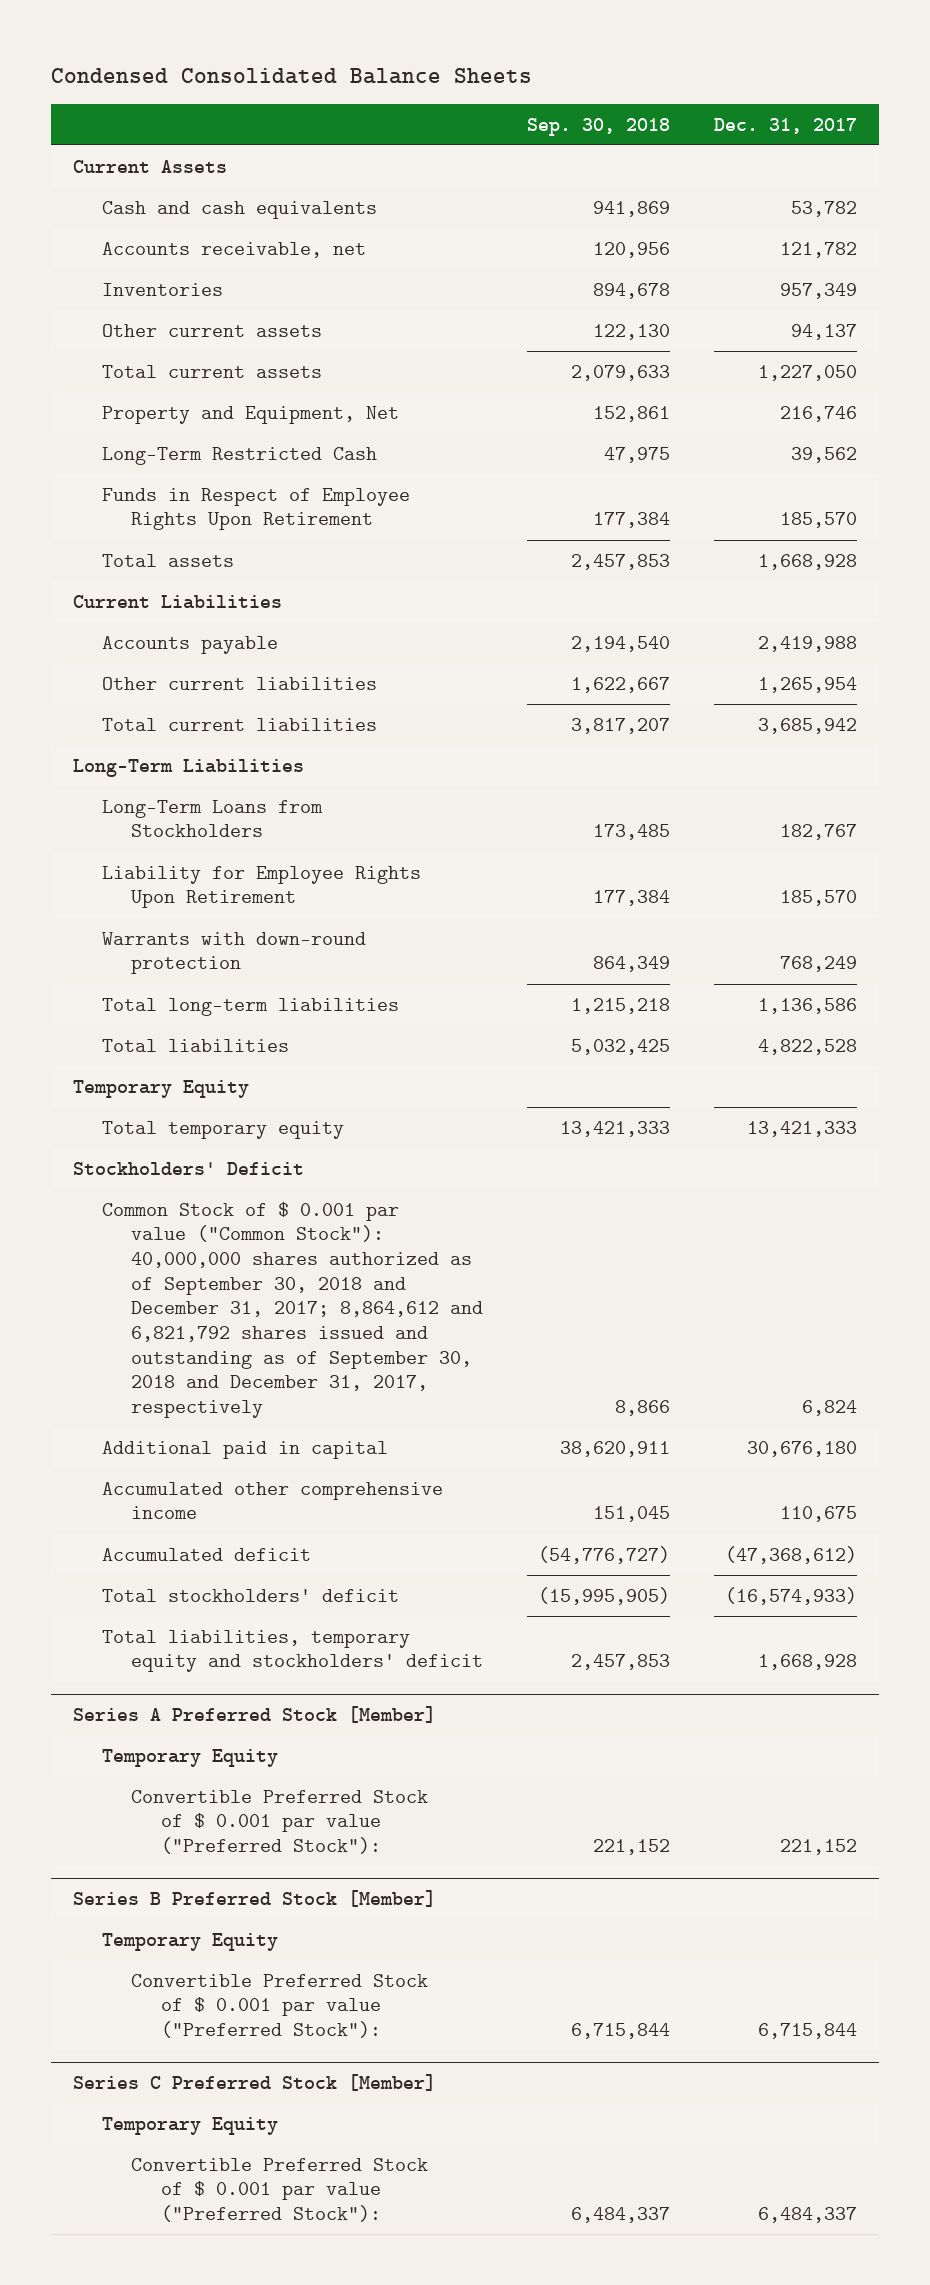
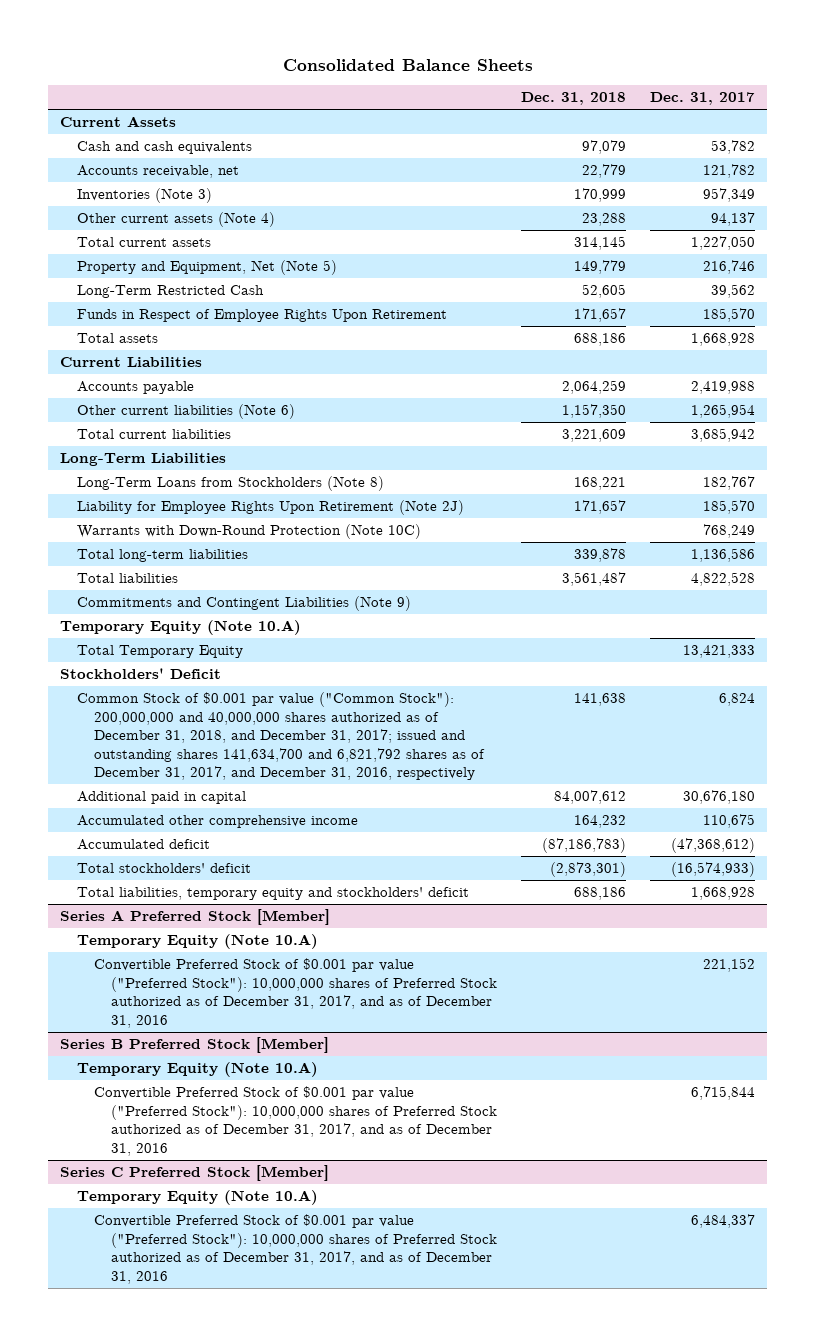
- Condensed Consolidated Balance Sheets
+ Consolidated Balance Sheets
- | Sep. 30, 2018 | Dec. 31, 2017
+ | Dec. 31, 2018 | Dec. 31, 2017
- Inventories | 894,678 | 957,349
- Other current assets | 122,130 | 94,137
+ Inventories (Note 3) | 170,999 | 957,349
+ Other current assets (Note 4) | 23,288 | 94,137
- Property and Equipment, Net | 152,861 | 216,746
+ Property and Equipment, Net (Note 5) | 149,779 | 216,746
- Other current liabilities | 1,622,667 | 1,265,954
+ Other current liabilities (Note 6) | 1,157,350 | 1,265,954
- Long-Term Loans from Stockholders | 173,485 | 182,767
- Liability for Employee Rights Upon Retirement | 177,384 | 185,570
- Warrants with down-round protection | 864,349 | 768,249
+ Long-Term Loans from Stockholders (Note 8) | 168,221 | 182,767
+ Liability for Employee Rights Upon Retirement (Note 2J) | 171,657 | 185,570
+ Warrants with Down-Round Protection (Note 10C) | | 768,249
- Temporary Equity
- Total temporary equity | 13,421,333 | 13,421,333
+ Commitments and Contingent Liabilities (Note 9)
+ Temporary Equity (Note 10.A)
+ Total Temporary Equity | | 13,421,333
- Common Stock of $ 0.001 par value ("Common Stock"): 40,000,000 shares authorized as of September 30, 2018 and December 31, 2017; 8,864,612 and 6,821,792 shares issued and outstanding as of September 30, 2018 and December 31, 2017, respectively | 8,866 | 6,824
+ Common Stock of $0.001 par value ("Common Stock"): 200,000,000 and 40,000,000 shares authorized as of December 31, 2018, and December 31, 2017; issued and outstanding shares 141,634,700 and 6,821,792 shares as of December 31, 2017, and December 31, 2016, respectively | 141,638 | 6,824
@ Series A Preferred Stock [Member]
- Temporary Equity
- Convertible Preferred Stock of $ 0.001 par value ("Preferred Stock"): | 221,152 | 221,152
+ Temporary Equity (Note 10.A)
+ Convertible Preferred Stock of $0.001 par value ("Preferred Stock"): 10,000,000 shares of Preferred Stock authorized as of December 31, 2017, and as of December 31, 2016 | | 221,152
@ Series B Preferred Stock [Member]
- Temporary Equity
- Convertible Preferred Stock of $ 0.001 par value ("Preferred Stock"): | 6,715,844 | 6,715,844
+ Temporary Equity (Note 10.A)
+ Convertible Preferred Stock of $0.001 par value ("Preferred Stock"): 10,000,000 shares of Preferred Stock authorized as of December 31, 2017, and as of December 31, 2016 | | 6,715,844
@ Series C Preferred Stock [Member]
- Temporary Equity
- Convertible Preferred Stock of $ 0.001 par value ("Preferred Stock"): | 6,484,337 | 6,484,337
+ Temporary Equity (Note 10.A)
+ Convertible Preferred Stock of $0.001 par value ("Preferred Stock"): 10,000,000 shares of Preferred Stock authorized as of December 31, 2017, and as of December 31, 2016 | | 6,484,337

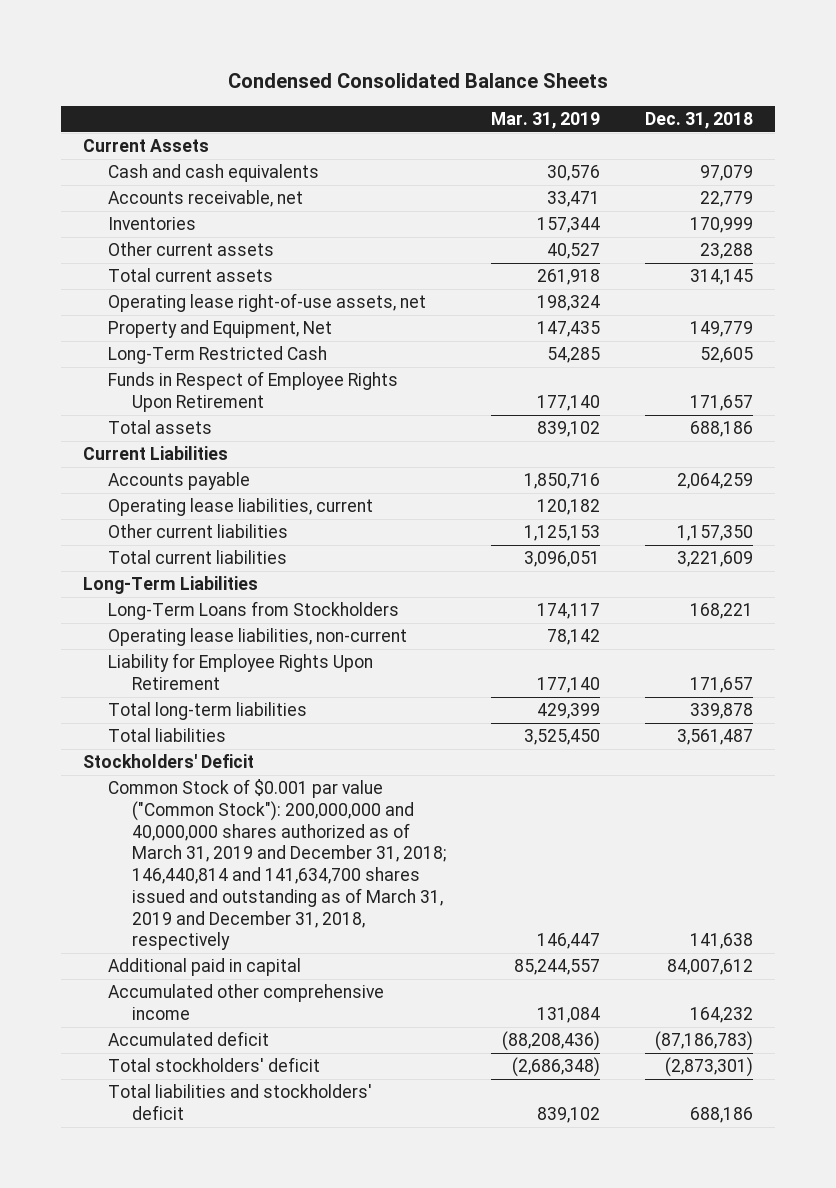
- Consolidated Balance Sheets
+ Condensed Consolidated Balance Sheets
- | Dec. 31, 2018 | Dec. 31, 2017
+ | Mar. 31, 2019 | Dec. 31, 2018
- Inventories (Note 3) | 170,999 | 957,349
- Other current assets (Note 4) | 23,288 | 94,137
+ Inventories | 157,344 | 170,999
+ Other current assets | 40,527 | 23,288
- Property and Equipment, Net (Note 5) | 149,779 | 216,746
+ Operating lease right-of-use assets, net | 198,324 |
+ Property and Equipment, Net | 147,435 | 149,779
- Other current liabilities (Note 6) | 1,157,350 | 1,265,954
+ Operating lease liabilities, current | 120,182 |
+ Other current liabilities | 1,125,153 | 1,157,350
- Long-Term Loans from Stockholders (Note 8) | 168,221 | 182,767
- Liability for Employee Rights Upon Retirement (Note 2J) | 171,657 | 185,570
- Warrants with Down-Round Protection (Note 10C) | | 768,249
+ Long-Term Loans from Stockholders | 174,117 | 168,221
+ Operating lease liabilities, non-current | 78,142 |
+ Liability for Employee Rights Upon Retirement | 177,140 | 171,657
- Commitments and Contingent Liabilities (Note 9)
- Temporary Equity (Note 10.A)
- Total Temporary Equity | | 13,421,333
- Common Stock of $0.001 par value ("Common Stock"): 200,000,000 and 40,000,000 shares authorized as of December 31, 2018, and December 31, 2017; issued and outstanding shares 141,634,700 and 6,821,792 shares as of December 31, 2017, and December 31, 2016, respectively | 141,638 | 6,824
+ Common Stock of $0.001 par value ("Common Stock"): 200,000,000 and 40,000,000 shares authorized as of March 31, 2019 and December 31, 2018; 146,440,814 and 141,634,700 shares issued and outstanding as of March 31, 2019 and December 31, 2018, respectively | 146,447 | 141,638
- Total liabilities, temporary equity and stockholders' deficit | 688,186 | 1,668,928
- Series A Preferred Stock [Member]
- Temporary Equity (Note 10.A)
- Convertible Preferred Stock of $0.001 par value ("Preferred Stock"): 10,000,000 shares of Preferred Stock authorized as of December 31, 2017, and as of December 31, 2016 | | 221,152
- Series B Preferred Stock [Member]
- Temporary Equity (Note 10.A)
- Convertible Preferred Stock of $0.001 par value ("Preferred Stock"): 10,000,000 shares of Preferred Stock authorized as of December 31, 2017, and as of December 31, 2016 | | 6,715,844
- Series C Preferred Stock [Member]
- Temporary Equity (Note 10.A)
- Convertible Preferred Stock of $0.001 par value ("Preferred Stock"): 10,000,000 shares of Preferred Stock authorized as of December 31, 2017, and as of December 31, 2016 | | 6,484,337
+ Total liabilities and stockholders' deficit | 839,102 | 688,186

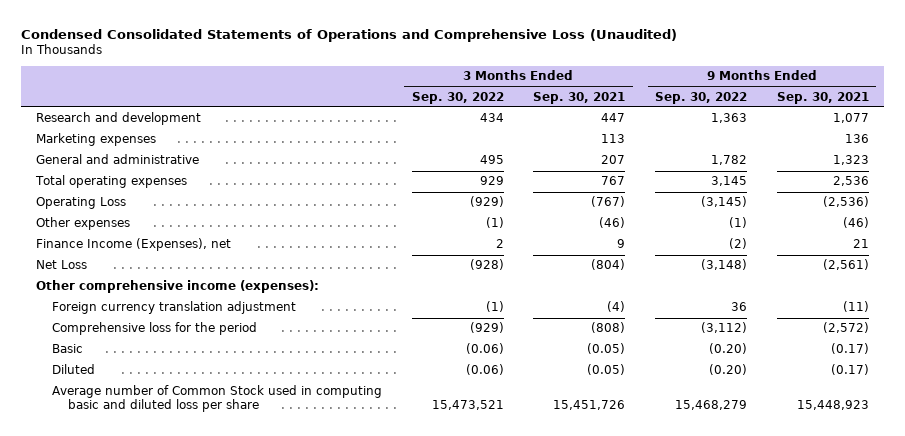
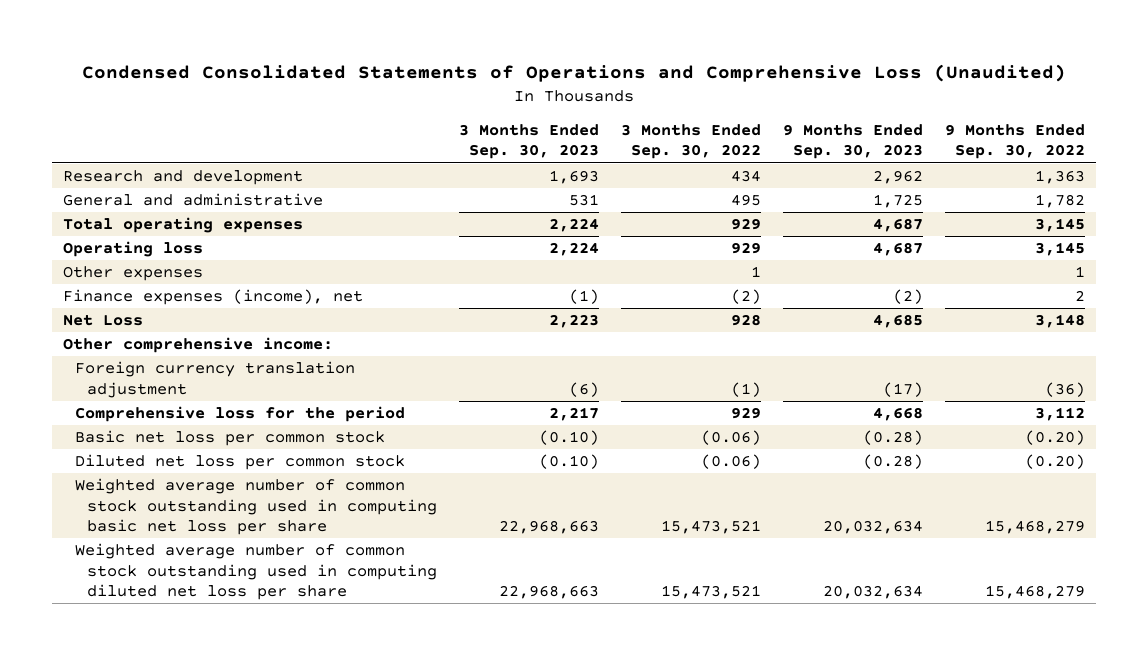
- | 3 Months Ended Sep. 30, 2022 | 3 Months Ended Sep. 30, 2021 | 9 Months Ended Sep. 30, 2022 | 9 Months Ended Sep. 30, 2021
+ | 3 Months Ended Sep. 30, 2023 | 3 Months Ended Sep. 30, 2022 | 9 Months Ended Sep. 30, 2023 | 9 Months Ended Sep. 30, 2022
- Marketing expenses | | 113 | | 136
- Operating Loss | (929) | (767) | (3,145) | (2,536)
- Other expenses | (1) | (46) | (1) | (46)
- Finance Income (Expenses), net | 2 | 9 | (2) | 21
- Net Loss | (928) | (804) | (3,148) | (2,561)
- Other comprehensive income (expenses):
- Foreign currency translation adjustment | (1) | (4) | 36 | (11)
- Comprehensive loss for the period | (929) | (808) | (3,112) | (2,572)
- Basic | (0.06) | (0.05) | (0.20) | (0.17)
- Diluted | (0.06) | (0.05) | (0.20) | (0.17)
- Average number of Common Stock used in computing basic and diluted loss per share | 15,473,521 | 15,451,726 | 15,468,279 | 15,448,923
+ Operating loss | 2,224 | 929 | 4,687 | 3,145
+ Other expenses | | 1 | | 1
+ Finance expenses (income), net | (1) | (2) | (2) | 2
+ Net Loss | 2,223 | 928 | 4,685 | 3,148
+ Other comprehensive income:
+ Foreign currency translation adjustment | (6) | (1) | (17) | (36)
+ Comprehensive loss for the period | 2,217 | 929 | 4,668 | 3,112
+ Basic net loss per common stock | (0.10) | (0.06) | (0.28) | (0.20)
+ Diluted net loss per common stock | (0.10) | (0.06) | (0.28) | (0.20)
+ Weighted average number of common stock outstanding used in computing basic net loss per share | 22,968,663 | 15,473,521 | 20,032,634 | 15,468,279
+ Weighted average number of common stock outstanding used in computing diluted net loss per share | 22,968,663 | 15,473,521 | 20,032,634 | 15,468,279

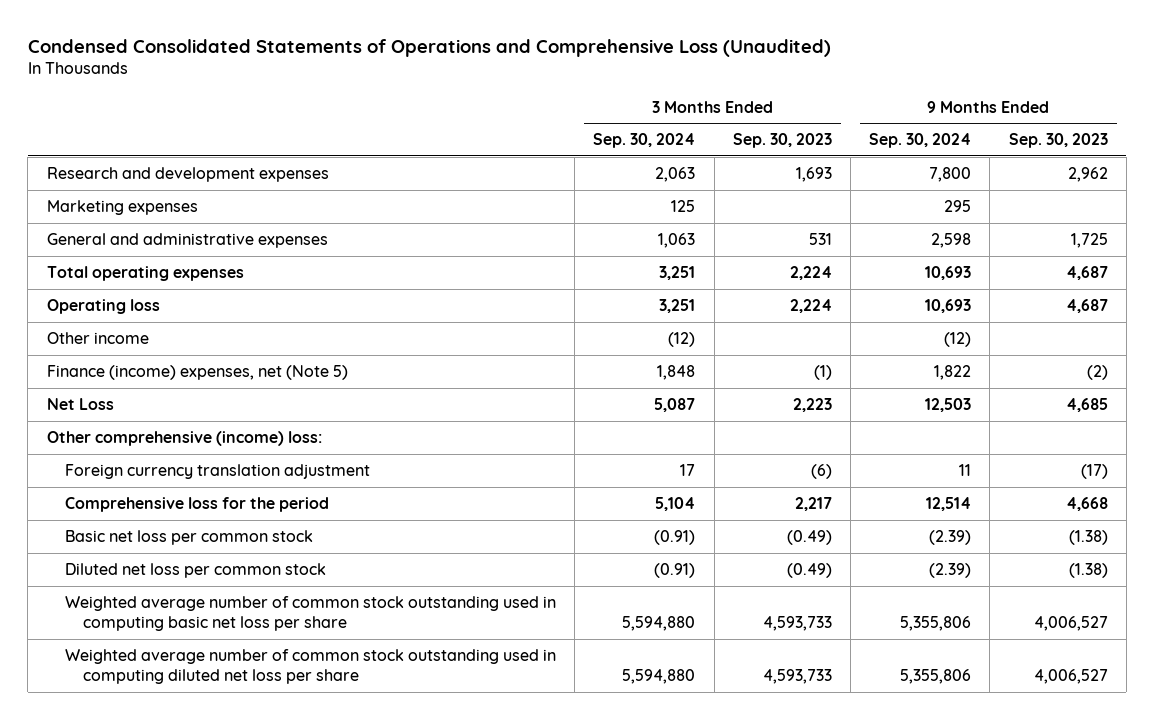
- | 3 Months Ended Sep. 30, 2023 | 3 Months Ended Sep. 30, 2022 | 9 Months Ended Sep. 30, 2023 | 9 Months Ended Sep. 30, 2022
+ | 3 Months Ended Sep. 30, 2024 | 3 Months Ended Sep. 30, 2023 | 9 Months Ended Sep. 30, 2024 | 9 Months Ended Sep. 30, 2023
- Research and development | 1,693 | 434 | 2,962 | 1,363
- General and administrative | 531 | 495 | 1,725 | 1,782
+ Research and development expenses | 2,063 | 1,693 | 7,800 | 2,962
+ Marketing expenses | 125 | | 295 |
+ General and administrative expenses | 1,063 | 531 | 2,598 | 1,725
- Other expenses | | 1 | | 1
- Finance expenses (income), net | (1) | (2) | (2) | 2
+ Other income | (12) | | (12) |
+ Finance (income) expenses, net (Note 5) | 1,848 | (1) | 1,822 | (2)
- Other comprehensive income:
+ Other comprehensive (income) loss:
- Basic net loss per common stock | (0.10) | (0.06) | (0.28) | (0.20)
- Diluted net loss per common stock | (0.10) | (0.06) | (0.28) | (0.20)
- Weighted average number of common stock outstanding used in computing basic net loss per share | 22,968,663 | 15,473,521 | 20,032,634 | 15,468,279
- Weighted average number of common stock outstanding used in computing diluted net loss per share | 22,968,663 | 15,473,521 | 20,032,634 | 15,468,279
+ Basic net loss per common stock | (0.91) | (0.49) | (2.39) | (1.38)
+ Diluted net loss per common stock | (0.91) | (0.49) | (2.39) | (1.38)
+ Weighted average number of common stock outstanding used in computing basic net loss per share | 5,594,880 | 4,593,733 | 5,355,806 | 4,006,527
+ Weighted average number of common stock outstanding used in computing diluted net loss per share | 5,594,880 | 4,593,733 | 5,355,806 | 4,006,527

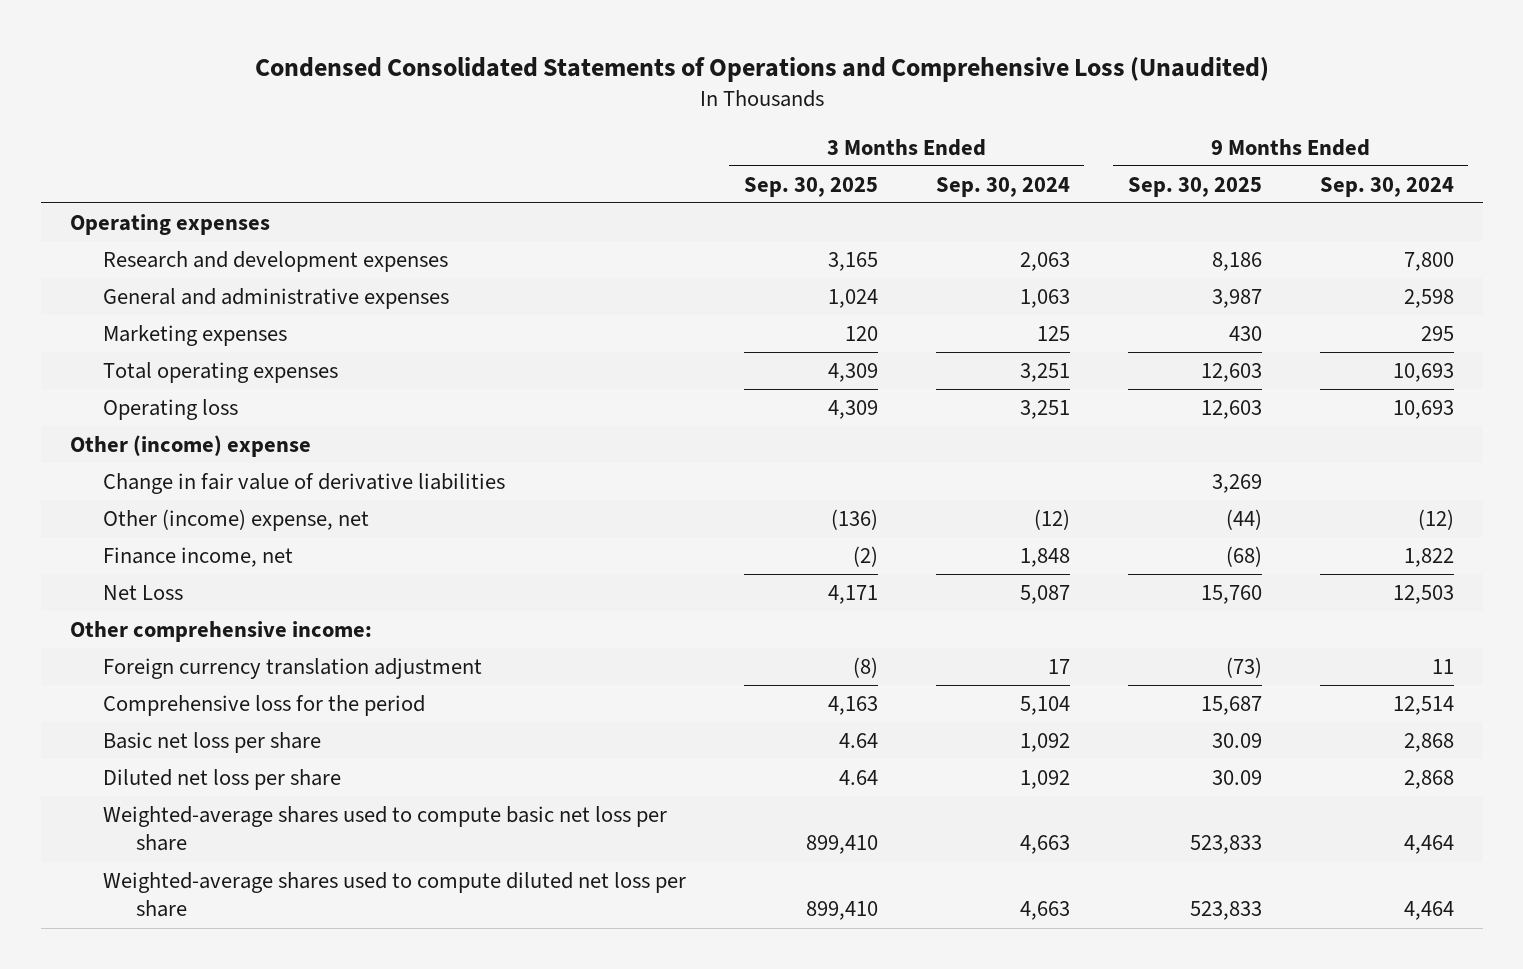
- | 3 Months Ended Sep. 30, 2024 | 3 Months Ended Sep. 30, 2023 | 9 Months Ended Sep. 30, 2024 | 9 Months Ended Sep. 30, 2023
+ | 3 Months Ended Sep. 30, 2025 | 3 Months Ended Sep. 30, 2024 | 9 Months Ended Sep. 30, 2025 | 9 Months Ended Sep. 30, 2024
+ Operating expenses
moved down: Marketing expenses | 120 | 125 | 430 | 295
- Other income | (12) | | (12) |
- Finance (income) expenses, net (Note 5) | 1,848 | (1) | 1,822 | (2)
+ Other (income) expense
+ Change in fair value of derivative liabilities | | | 3,269 |
+ Other (income) expense, net | (136) | (12) | (44) | (12)
+ Finance income, net | (2) | 1,848 | (68) | 1,822
- Other comprehensive (income) loss:
+ Other comprehensive income:
- Basic net loss per common stock | (0.91) | (0.49) | (2.39) | (1.38)
- Diluted net loss per common stock | (0.91) | (0.49) | (2.39) | (1.38)
- Weighted average number of common stock outstanding used in computing basic net loss per share | 5,594,880 | 4,593,733 | 5,355,806 | 4,006,527
- Weighted average number of common stock outstanding used in computing diluted net loss per share | 5,594,880 | 4,593,733 | 5,355,806 | 4,006,527
+ Basic net loss per share | 4.64 | 1,092 | 30.09 | 2,868
+ Diluted net loss per share | 4.64 | 1,092 | 30.09 | 2,868
+ Weighted-average shares used to compute basic net loss per share | 899,410 | 4,663 | 523,833 | 4,464
+ Weighted-average shares used to compute diluted net loss per share | 899,410 | 4,663 | 523,833 | 4,464

